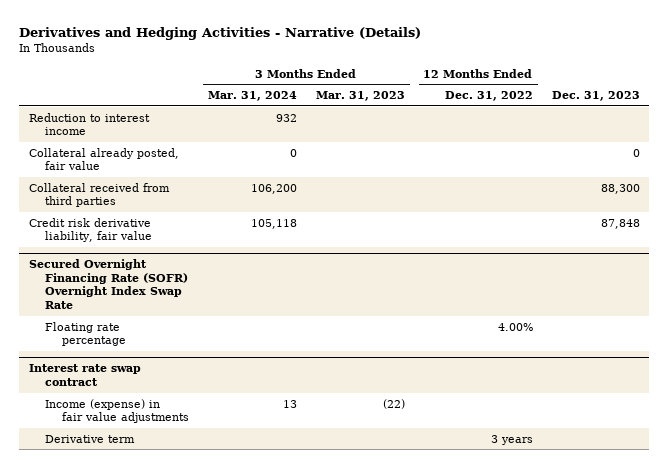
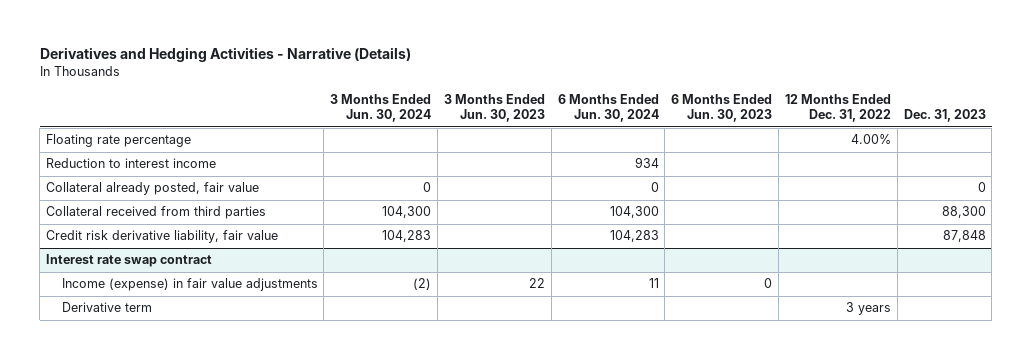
- | 3 Months Ended Mar. 31, 2024 | 3 Months Ended Mar. 31, 2023 | 12 Months Ended Dec. 31, 2022 | Dec. 31, 2023
+ | 3 Months Ended Jun. 30, 2024 | 3 Months Ended Jun. 30, 2023 | 6 Months Ended Jun. 30, 2024 | 6 Months Ended Jun. 30, 2023 | 12 Months Ended Dec. 31, 2022 | Dec. 31, 2023
+ Floating rate percentage | | | | | 4.00% |
- Secured Overnight Financing Rate (SOFR) Overnight Index Swap Rate
- Floating rate percentage | | | 4.00% |

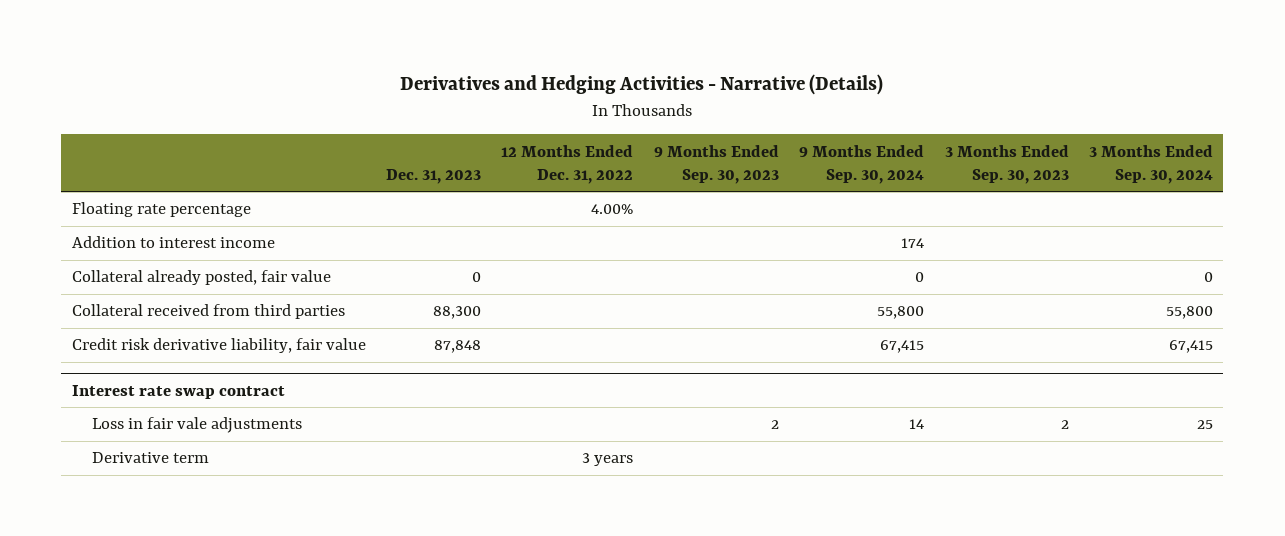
- | 3 Months Ended Jun. 30, 2024 | 3 Months Ended Jun. 30, 2023 | 6 Months Ended Jun. 30, 2024 | 6 Months Ended Jun. 30, 2023 | 12 Months Ended Dec. 31, 2022 | Dec. 31, 2023
+ | Dec. 31, 2023 | 12 Months Ended Dec. 31, 2022 | 9 Months Ended Sep. 30, 2023 | 9 Months Ended Sep. 30, 2024 | 3 Months Ended Sep. 30, 2023 | 3 Months Ended Sep. 30, 2024
- Reduction to interest income | | | 934 | | |
+ Addition to interest income | | | | 174 | |
@ Interest rate swap contract
- Income (expense) in fair value adjustments | (2) | 22 | 11 | 0 | |
+ Loss in fair vale adjustments | | | 2 | 14 | 2 | 25

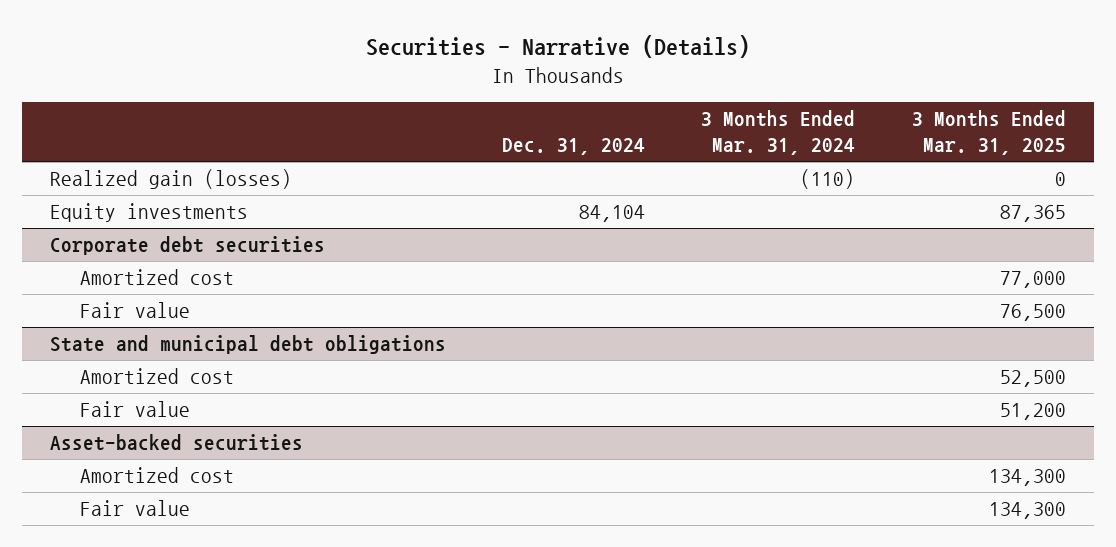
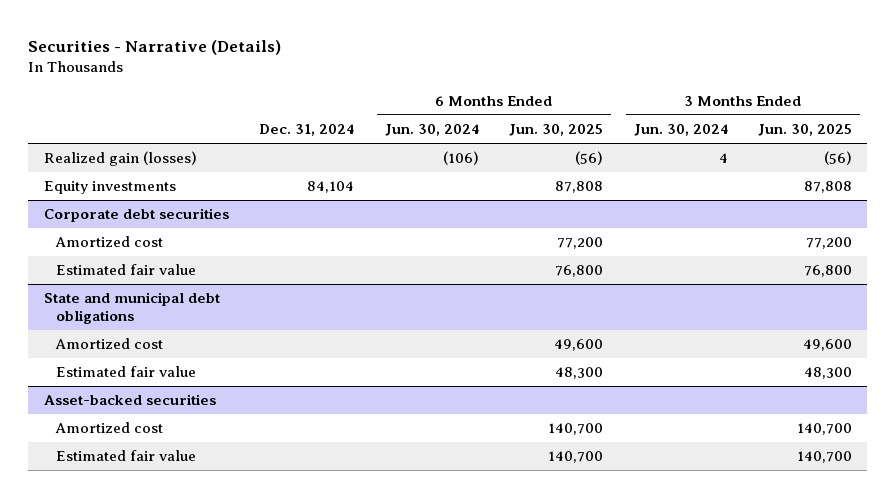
- | Dec. 31, 2024 | 3 Months Ended Mar. 31, 2024 | 3 Months Ended Mar. 31, 2025
+ | Dec. 31, 2024 | 6 Months Ended Jun. 30, 2024 | 6 Months Ended Jun. 30, 2025 | 3 Months Ended Jun. 30, 2024 | 3 Months Ended Jun. 30, 2025
@ Corporate debt securities
- Fair value | | | 76,500
+ Estimated fair value | | | 76,800 | | 76,800
@ State and municipal debt obligations
- Fair value | | | 51,200
+ Estimated fair value | | | 48,300 | | 48,300
@ Asset-backed securities
- Fair value | | | 134,300
+ Estimated fair value | | | 140,700 | | 140,700

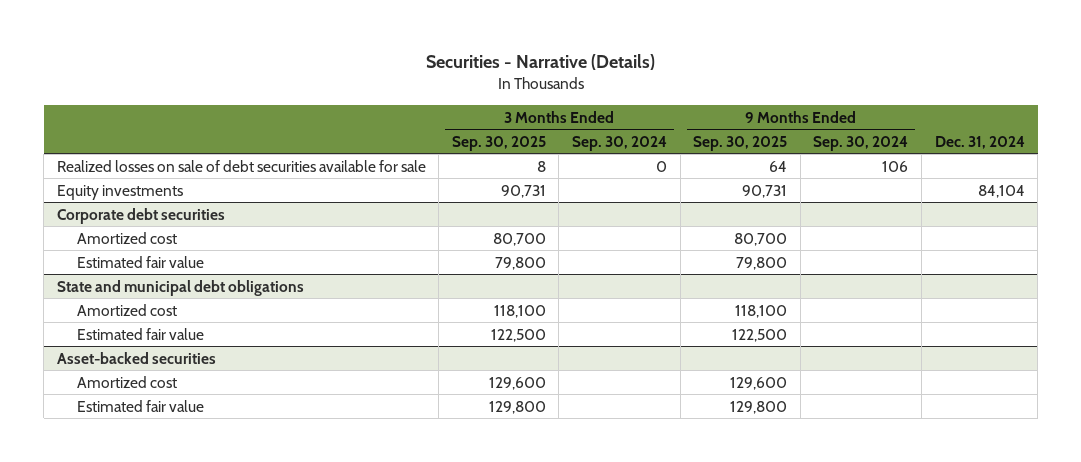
- | Dec. 31, 2024 | 6 Months Ended Jun. 30, 2024 | 6 Months Ended Jun. 30, 2025 | 3 Months Ended Jun. 30, 2024 | 3 Months Ended Jun. 30, 2025
+ | 3 Months Ended Sep. 30, 2025 | 3 Months Ended Sep. 30, 2024 | 9 Months Ended Sep. 30, 2025 | 9 Months Ended Sep. 30, 2024 | Dec. 31, 2024
- Realized gain (losses) | | (106) | (56) | 4 | (56)
+ Realized losses on sale of debt securities available for sale | 8 | 0 | 64 | 106 |

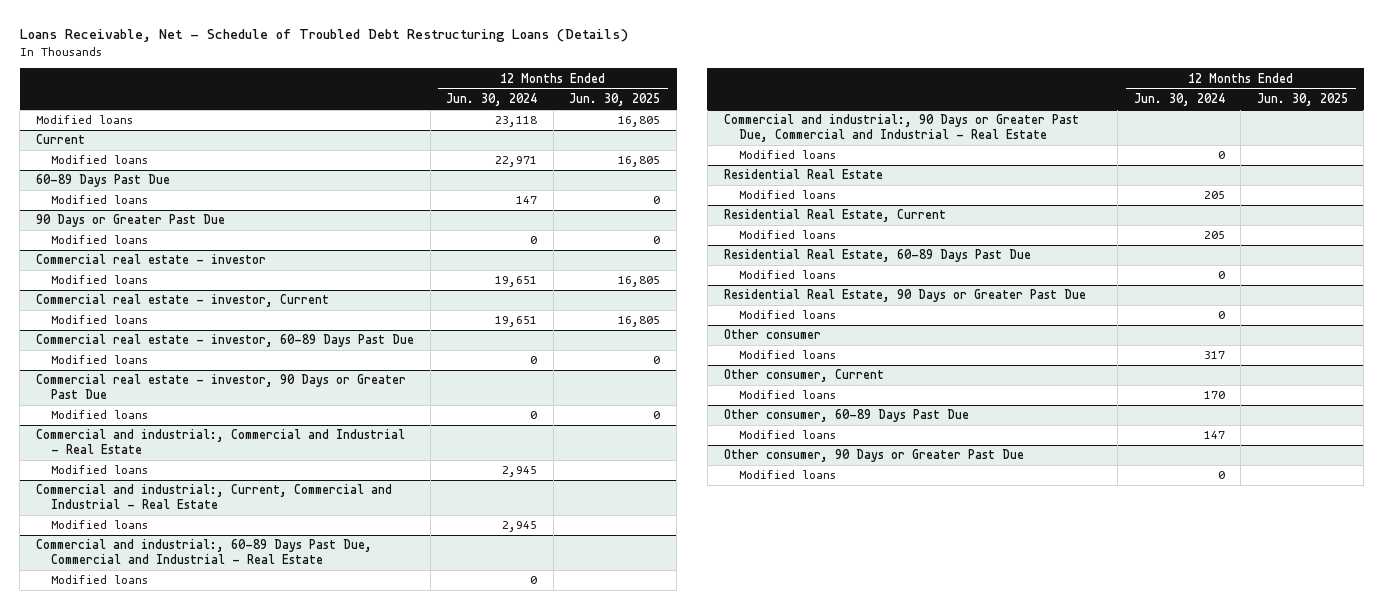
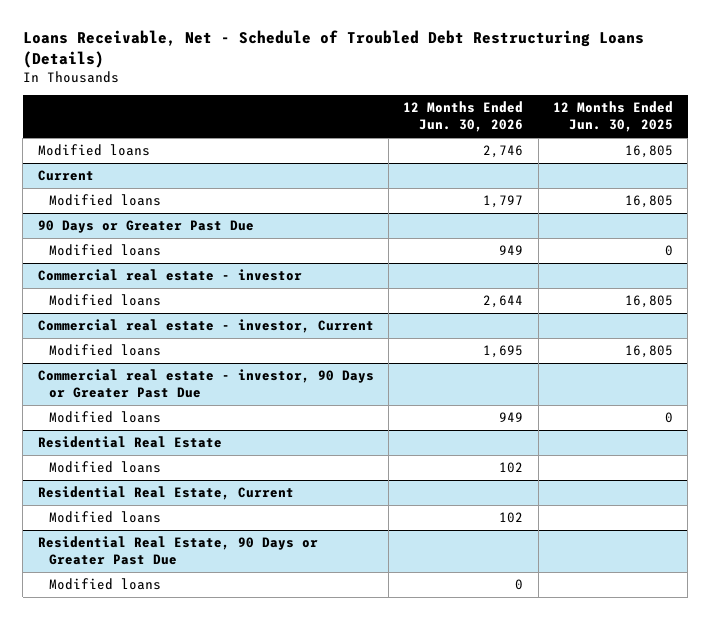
- | 12 Months Ended Jun. 30, 2024 | 12 Months Ended Jun. 30, 2025
+ | 12 Months Ended Jun. 30, 2026 | 12 Months Ended Jun. 30, 2025
- 60-89 Days Past Due
- Modified loans | 147 | 0
- Commercial real estate - investor, 60-89 Days Past Due
- Modified loans | 0 | 0
- Commercial and industrial:, Commercial and Industrial - Real Estate
- Modified loans | 2,945 |
- Commercial and industrial:, Current, Commercial and Industrial - Real Estate
- Modified loans | 2,945 |
- Commercial and industrial:, 60-89 Days Past Due, Commercial and Industrial - Real Estate
- Modified loans | 0 |
- Commercial and industrial:, 90 Days or Greater Past Due, Commercial and Industrial - Real Estate
- Modified loans | 0 |
- Residential Real Estate, 60-89 Days Past Due
- Modified loans | 0 |
- Other consumer
- Modified loans | 317 |
- Other consumer, Current
- Modified loans | 170 |
- Other consumer, 60-89 Days Past Due
- Modified loans | 147 |
- Other consumer, 90 Days or Greater Past Due
- Modified loans | 0 |

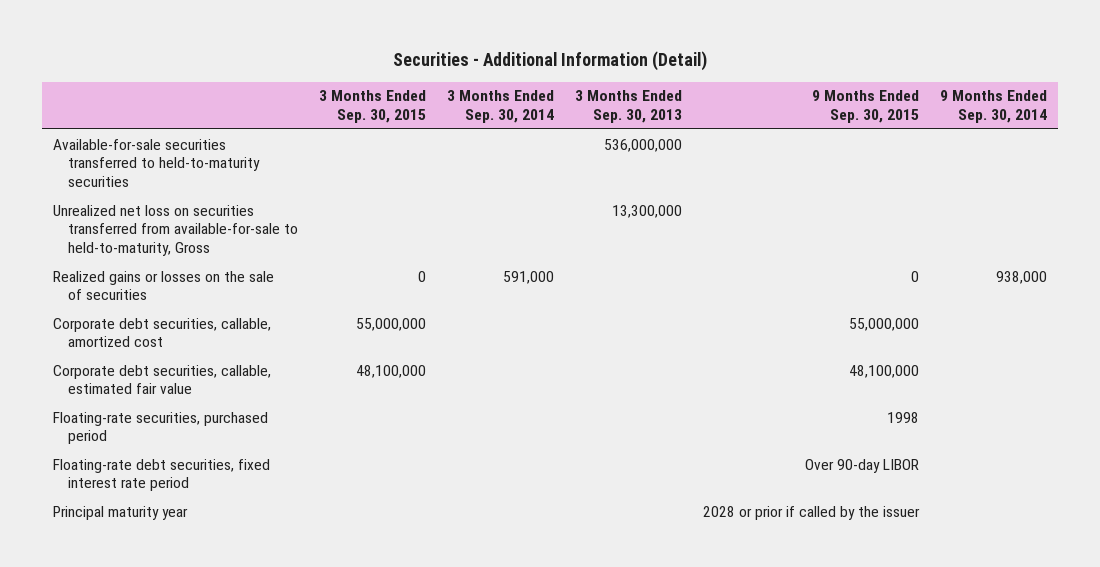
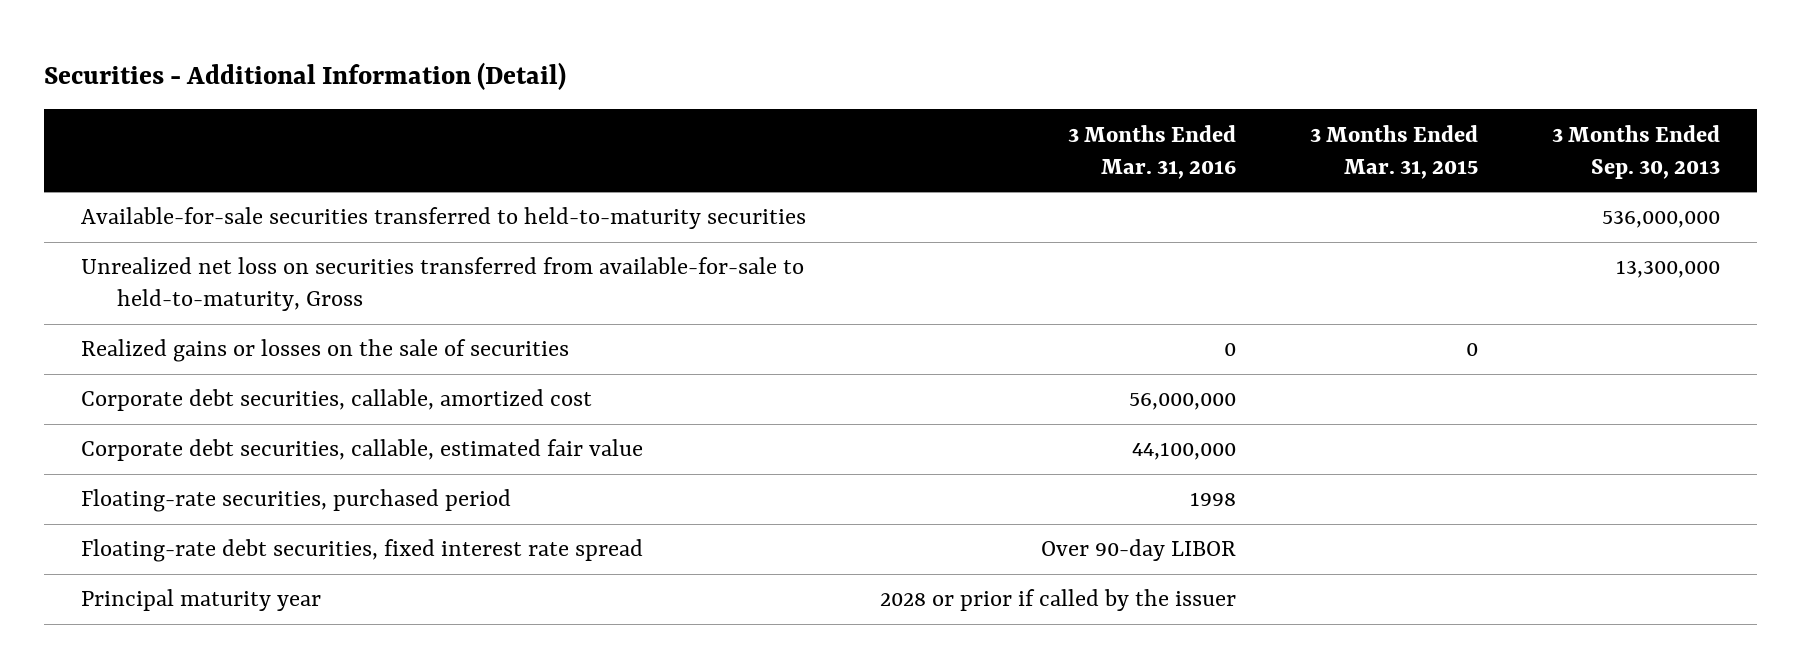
- | 3 Months Ended Sep. 30, 2015 | 3 Months Ended Sep. 30, 2014 | 3 Months Ended Sep. 30, 2013 | 9 Months Ended Sep. 30, 2015 | 9 Months Ended Sep. 30, 2014
+ | 3 Months Ended Mar. 31, 2016 | 3 Months Ended Mar. 31, 2015 | 3 Months Ended Sep. 30, 2013
- Floating-rate debt securities, fixed interest rate period | | | | Over 90-day LIBOR |
+ Floating-rate debt securities, fixed interest rate spread | Over 90-day LIBOR | |

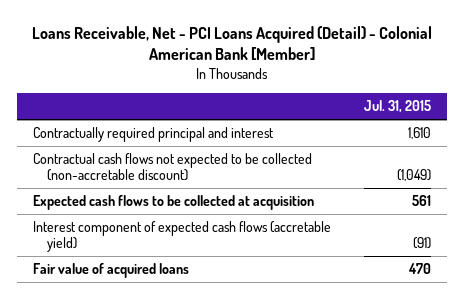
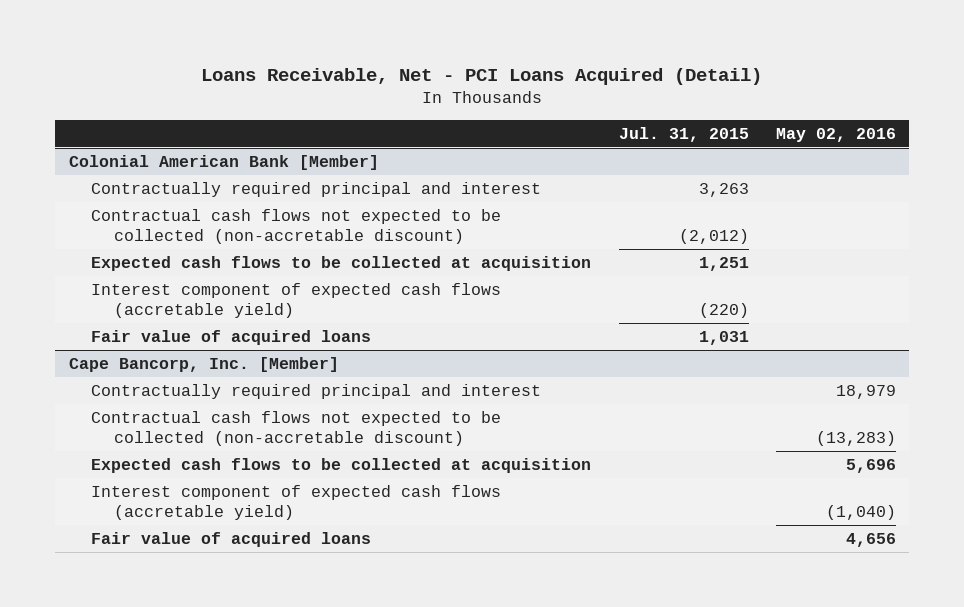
- Loans Receivable, Net - PCI Loans Acquired (Detail) - Colonial American Bank [Member]
+ Loans Receivable, Net - PCI Loans Acquired (Detail)
- | Jul. 31, 2015
+ | Jul. 31, 2015 | May 02, 2016
- Contractually required principal and interest | 1,610
- Contractual cash flows not expected to be collected (non-accretable discount) | (1,049)
- Expected cash flows to be collected at acquisition | 561
- Interest component of expected cash flows (accretable yield) | (91)
- Fair value of acquired loans | 470
+ Colonial American Bank [Member]
+ Contractually required principal and interest | 3,263 |
+ Contractual cash flows not expected to be collected (non-accretable discount) | (2,012) |
+ Expected cash flows to be collected at acquisition | 1,251 |
+ Interest component of expected cash flows (accretable yield) | (220) |
+ Fair value of acquired loans | 1,031 |
+ Cape Bancorp, Inc. [Member]
+ Contractually required principal and interest | | 18,979
+ Contractual cash flows not expected to be collected (non-accretable discount) | | (13,283)
+ Expected cash flows to be collected at acquisition | | 5,696
+ Interest component of expected cash flows (accretable yield) | | (1,040)
+ Fair value of acquired loans | | 4,656

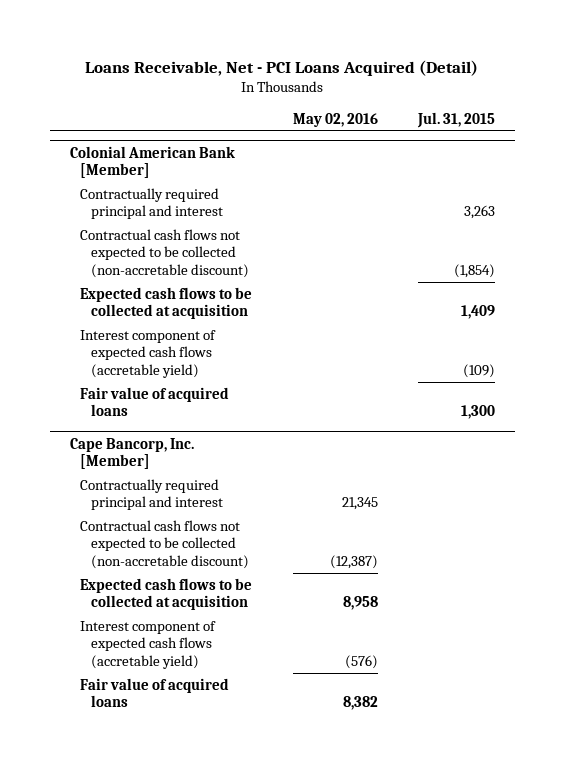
- | Jul. 31, 2015 | May 02, 2016
+ | May 02, 2016 | Jul. 31, 2015
@ Colonial American Bank [Member]
- Contractual cash flows not expected to be collected (non-accretable discount) | (2,012) |
- Expected cash flows to be collected at acquisition | 1,251 |
- Interest component of expected cash flows (accretable yield) | (220) |
- Fair value of acquired loans | 1,031 |
+ Contractual cash flows not expected to be collected (non-accretable discount) | | (1,854)
+ Expected cash flows to be collected at acquisition | | 1,409
+ Interest component of expected cash flows (accretable yield) | | (109)
+ Fair value of acquired loans | | 1,300
@ Cape Bancorp, Inc. [Member]
- Contractually required principal and interest | | 18,979
- Contractual cash flows not expected to be collected (non-accretable discount) | | (13,283)
- Expected cash flows to be collected at acquisition | | 5,696
- Interest component of expected cash flows (accretable yield) | | (1,040)
- Fair value of acquired loans | | 4,656
+ Contractually required principal and interest | 21,345 |
+ Contractual cash flows not expected to be collected (non-accretable discount) | (12,387) |
+ Expected cash flows to be collected at acquisition | 8,958 |
+ Interest component of expected cash flows (accretable yield) | (576) |
+ Fair value of acquired loans | 8,382 |

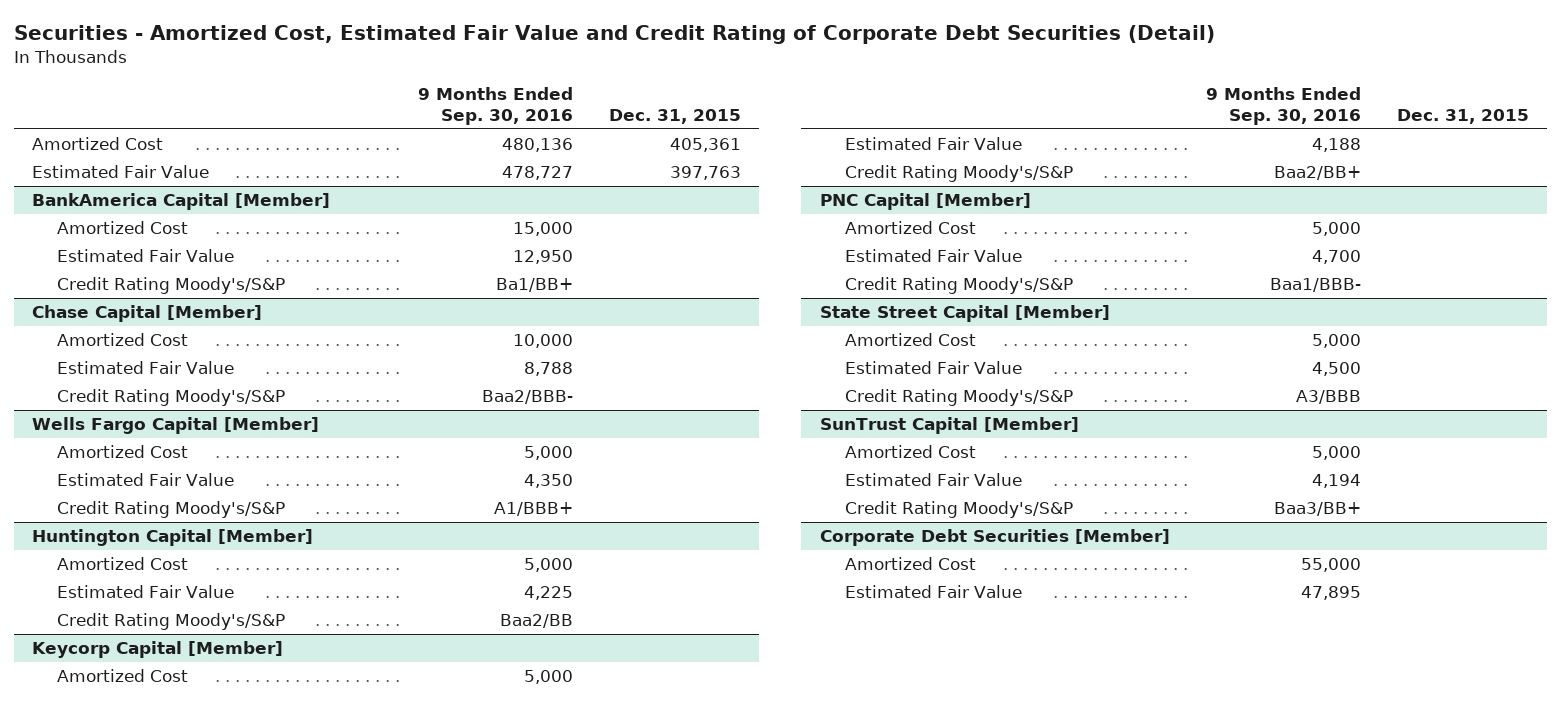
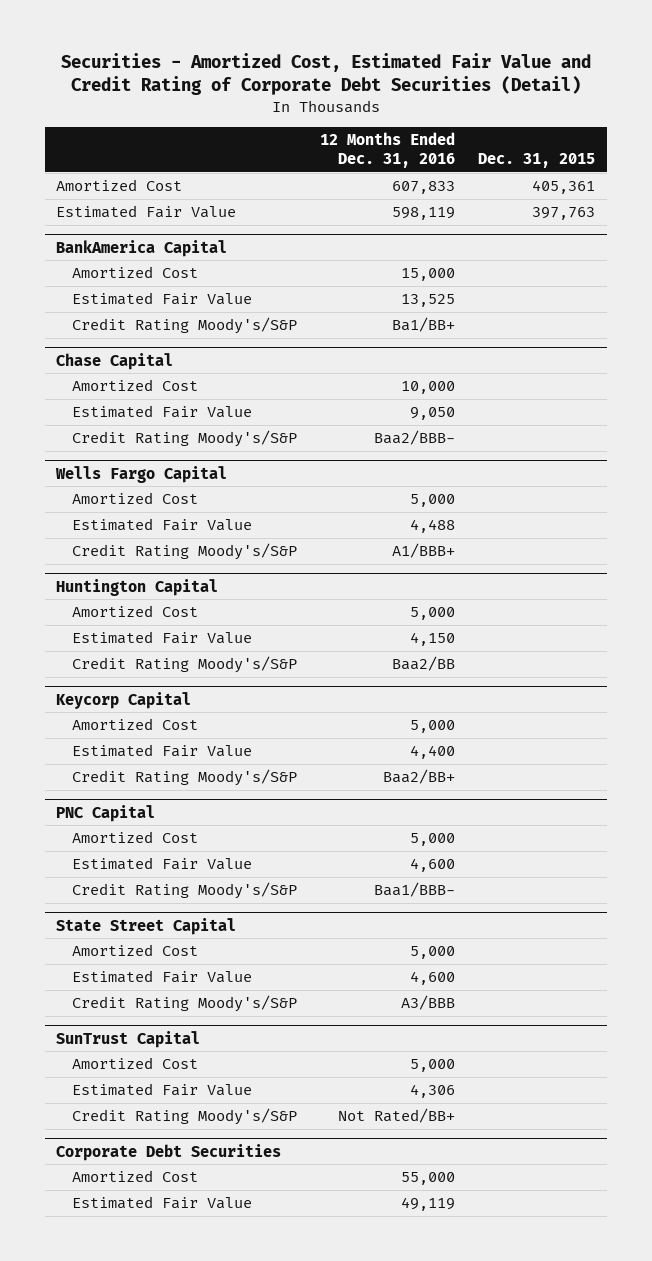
- | 9 Months Ended Sep. 30, 2016 | Dec. 31, 2015
+ | 12 Months Ended Dec. 31, 2016 | Dec. 31, 2015
- BankAmerica Capital [Member]
+ BankAmerica Capital
- Chase Capital [Member]
+ Chase Capital
- Wells Fargo Capital [Member]
+ Wells Fargo Capital
- Huntington Capital [Member]
+ Huntington Capital
- Keycorp Capital [Member]
+ Keycorp Capital
- PNC Capital [Member]
+ PNC Capital
- State Street Capital [Member]
+ State Street Capital
- SunTrust Capital [Member]
+ SunTrust Capital
- Corporate Debt Securities [Member]
+ Corporate Debt Securities

